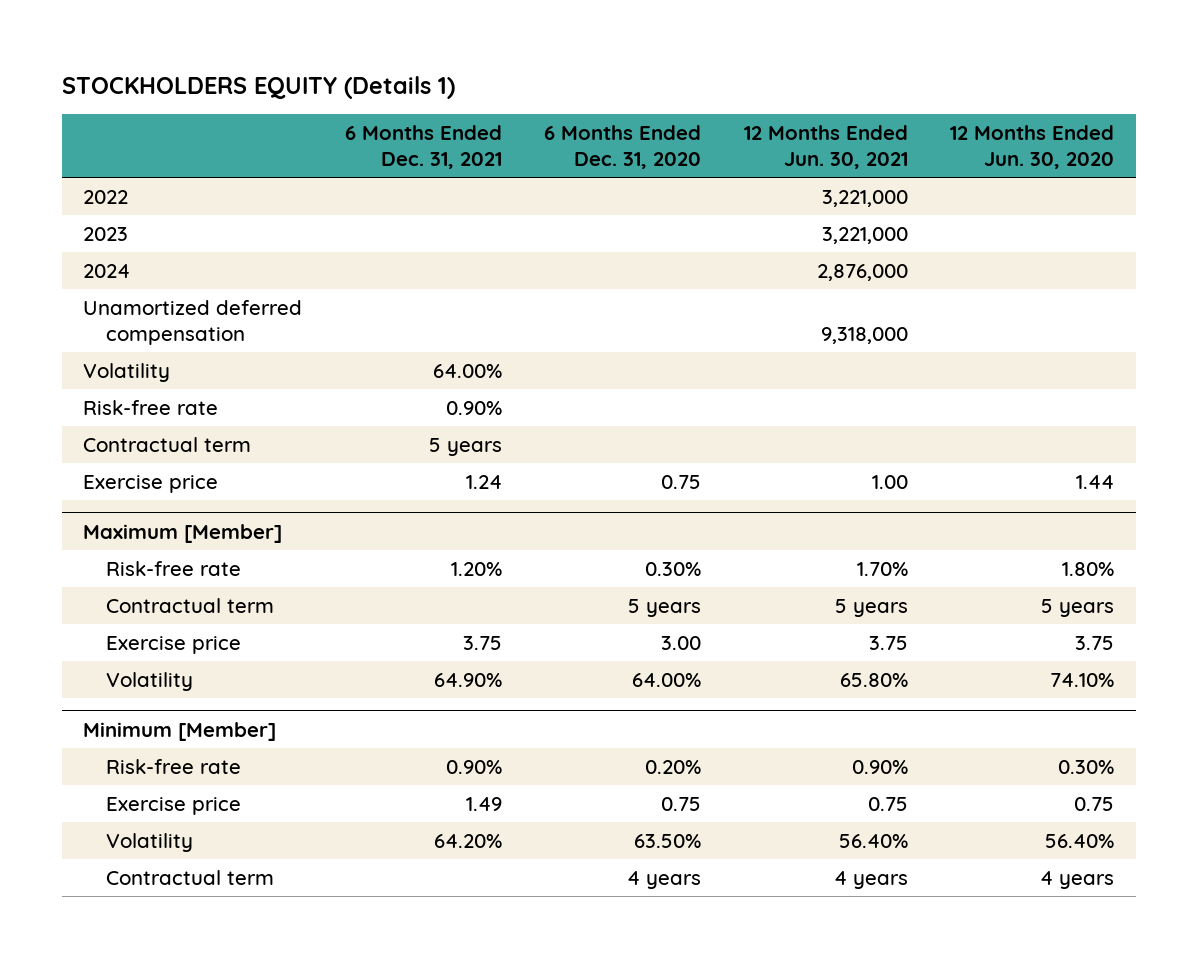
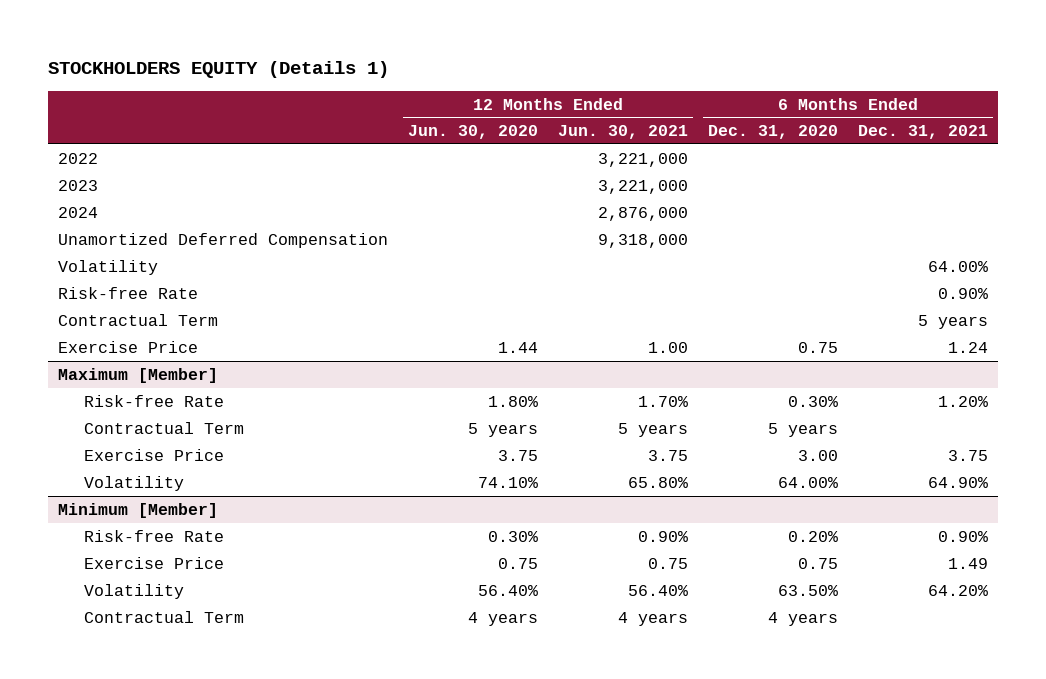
- | 6 Months Ended Dec. 31, 2021 | 6 Months Ended Dec. 31, 2020 | 12 Months Ended Jun. 30, 2021 | 12 Months Ended Jun. 30, 2020
+ | 12 Months Ended Jun. 30, 2020 | 12 Months Ended Jun. 30, 2021 | 6 Months Ended Dec. 31, 2020 | 6 Months Ended Dec. 31, 2021
- Unamortized deferred compensation | | | 9,318,000 |
+ Unamortized Deferred Compensation | | 9,318,000 | |
- Risk-free rate | 0.90% | | |
- Contractual term | 5 years | | |
- Exercise price | 1.24 | 0.75 | 1.00 | 1.44
+ Risk-free Rate | | | | 0.90%
+ Contractual Term | | | | 5 years
+ Exercise Price | 1.44 | 1.00 | 0.75 | 1.24
@ Maximum [Member]
- Risk-free rate | 1.20% | 0.30% | 1.70% | 1.80%
- Contractual term | | 5 years | 5 years | 5 years
- Exercise price | 3.75 | 3.00 | 3.75 | 3.75
+ Risk-free Rate | 1.80% | 1.70% | 0.30% | 1.20%
+ Contractual Term | 5 years | 5 years | 5 years |
+ Exercise Price | 3.75 | 3.75 | 3.00 | 3.75
@ Minimum [Member]
- Risk-free rate | 0.90% | 0.20% | 0.90% | 0.30%
- Exercise price | 1.49 | 0.75 | 0.75 | 0.75
+ Risk-free Rate | 0.30% | 0.90% | 0.20% | 0.90%
+ Exercise Price | 0.75 | 0.75 | 0.75 | 1.49
- Contractual term | | 4 years | 4 years | 4 years
+ Contractual Term | 4 years | 4 years | 4 years |

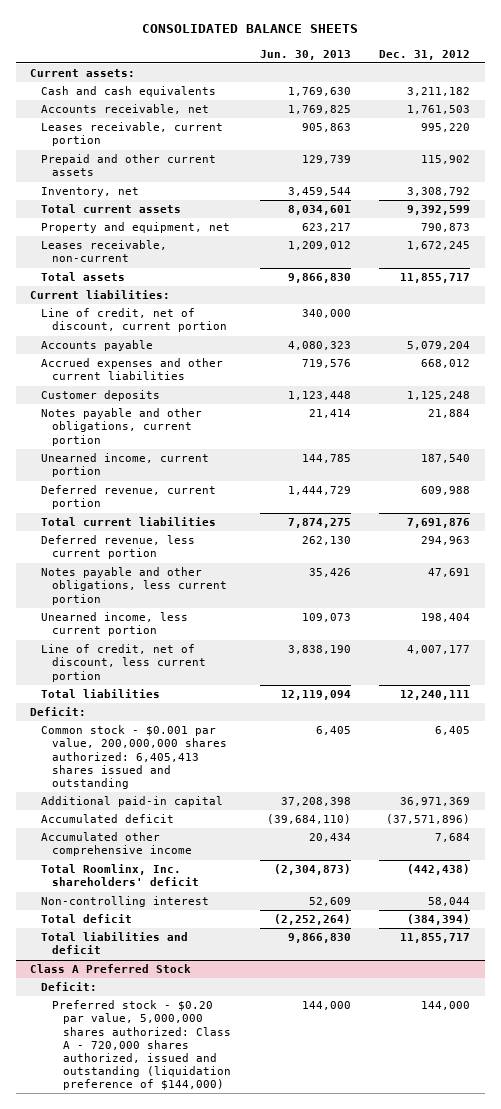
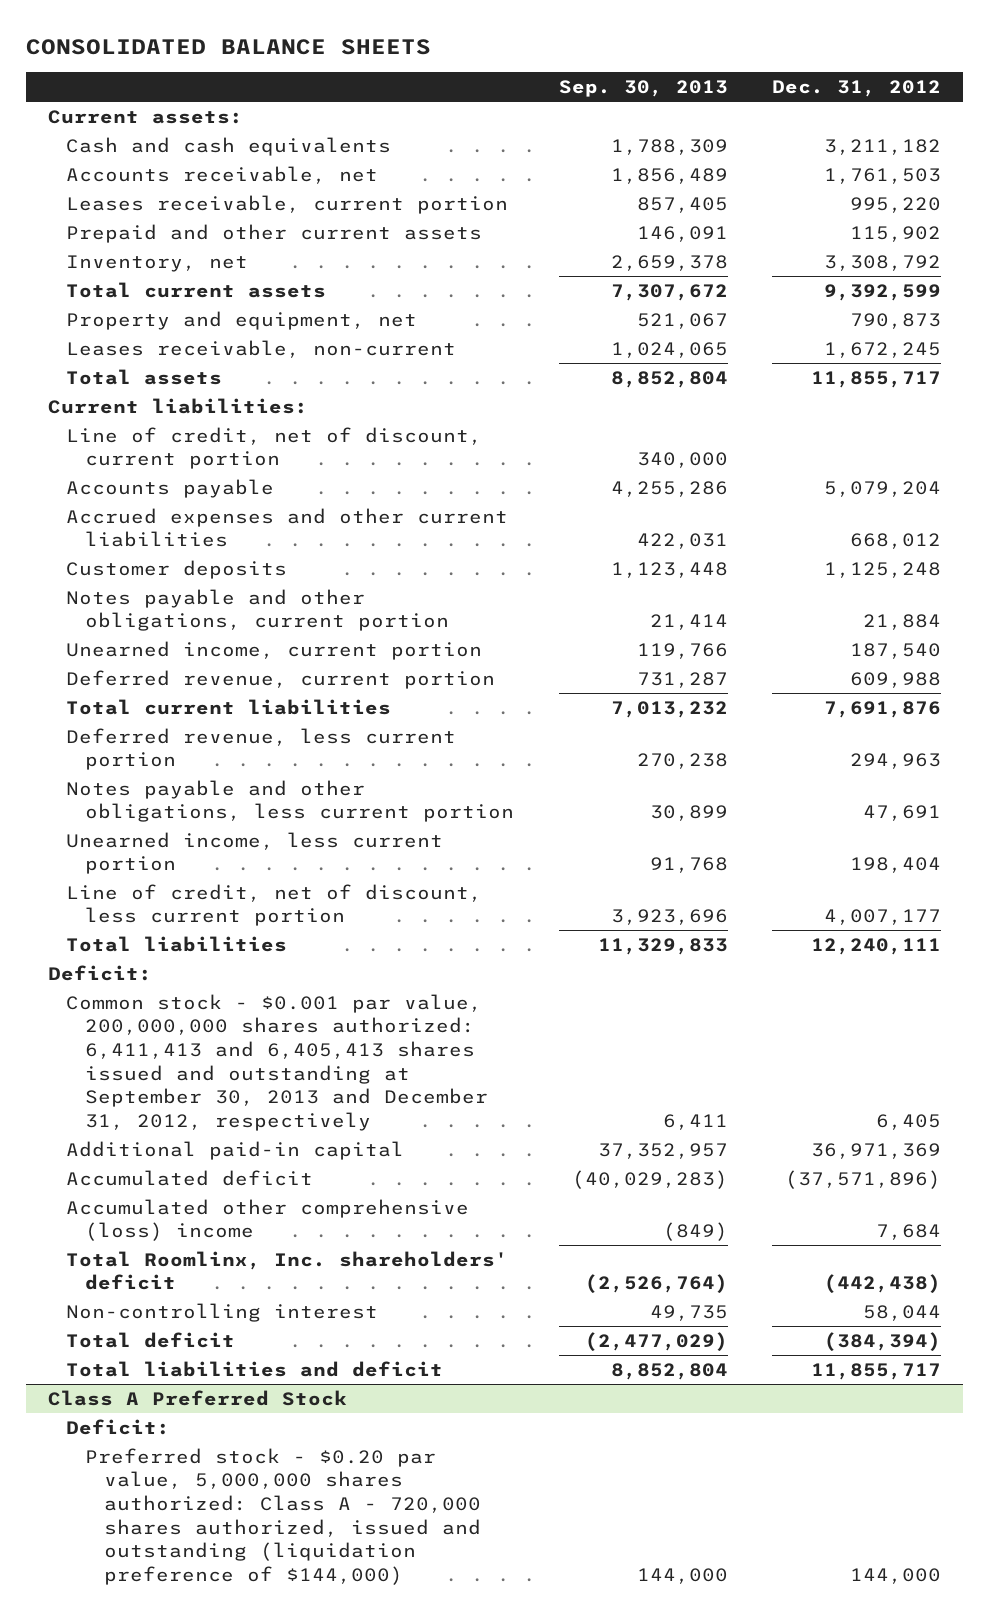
- | Jun. 30, 2013 | Dec. 31, 2012
+ | Sep. 30, 2013 | Dec. 31, 2012
- Common stock - $0.001 par value, 200,000,000 shares authorized: 6,405,413 shares issued and outstanding | 6,405 | 6,405
+ Common stock - $0.001 par value, 200,000,000 shares authorized: 6,411,413 and 6,405,413 shares issued and outstanding at September 30, 2013 and December 31, 2012, respectively | 6,411 | 6,405
- Accumulated other comprehensive income | 20,434 | 7,684
+ Accumulated other comprehensive (loss) income | (849) | 7,684

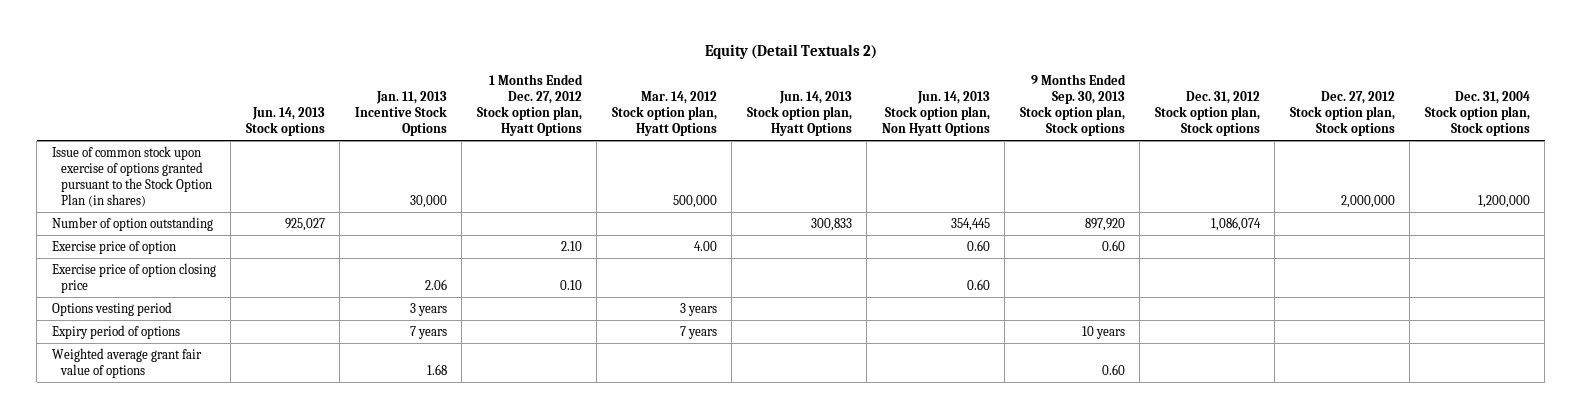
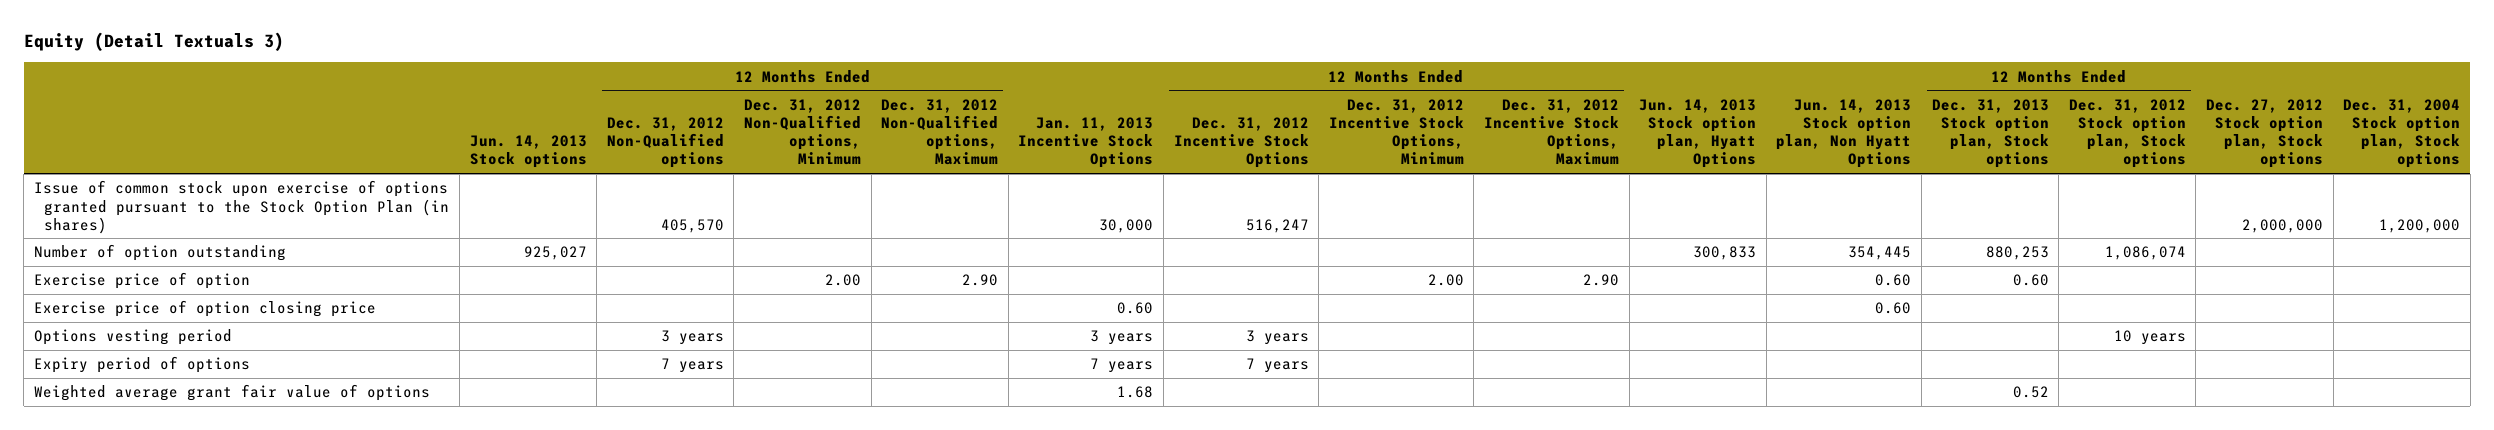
- Equity (Detail Textuals 2)
+ Equity (Detail Textuals 3)
- | Jun. 14, 2013 Stock options | Jan. 11, 2013 Incentive Stock Options | 1 Months Ended Dec. 27, 2012 Stock option plan, Hyatt Options | Mar. 14, 2012 Stock option plan, Hyatt Options | Jun. 14, 2013 Stock option plan, Hyatt Options | Jun. 14, 2013 Stock option plan, Non Hyatt Options | 9 Months Ended Sep. 30, 2013 Stock option plan, Stock options | Dec. 31, 2012 Stock option plan, Stock options | Dec. 27, 2012 Stock option plan, Stock options | Dec. 31, 2004 Stock option plan, Stock options
+ | Jun. 14, 2013 Stock options | 12 Months Ended Dec. 31, 2012 Non-Qualified options | 12 Months Ended Dec. 31, 2012 Non-Qualified options, Minimum | 12 Months Ended Dec. 31, 2012 Non-Qualified options, Maximum | Jan. 11, 2013 Incentive Stock Options | 12 Months Ended Dec. 31, 2012 Incentive Stock Options | 12 Months Ended Dec. 31, 2012 Incentive Stock Options, Minimum | 12 Months Ended Dec. 31, 2012 Incentive Stock Options, Maximum | Jun. 14, 2013 Stock option plan, Hyatt Options | Jun. 14, 2013 Stock option plan, Non Hyatt Options | 12 Months Ended Dec. 31, 2013 Stock option plan, Stock options | 12 Months Ended Dec. 31, 2012 Stock option plan, Stock options | Dec. 27, 2012 Stock option plan, Stock options | Dec. 31, 2004 Stock option plan, Stock options
- Exercise price of option closing price | | 2.06 | 0.10 | | | 0.60 | | | |
+ Exercise price of option closing price | | | | | 0.60 | | | | | 0.60 | | | |

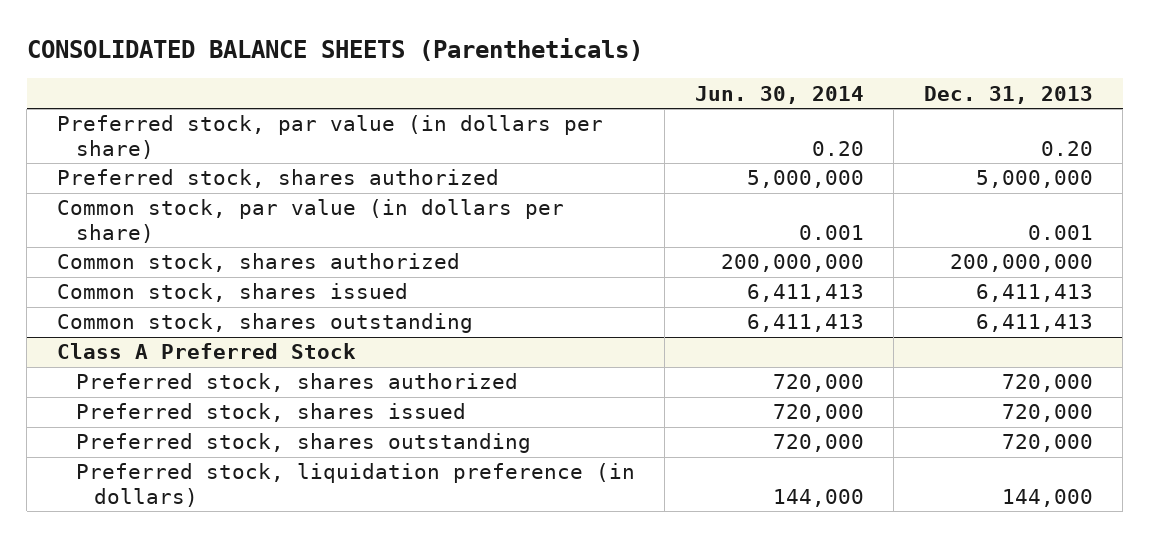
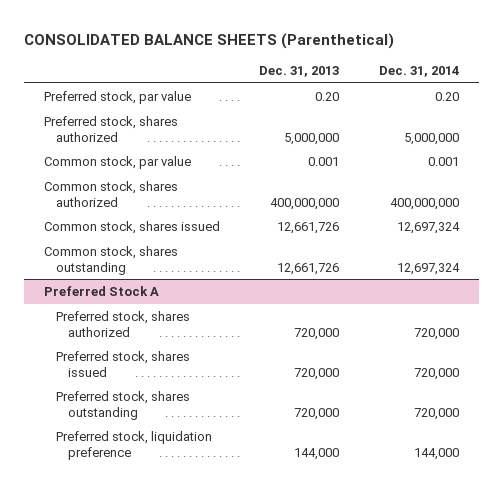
- CONSOLIDATED BALANCE SHEETS (Parentheticals)
+ CONSOLIDATED BALANCE SHEETS (Parenthetical)
- | Jun. 30, 2014 | Dec. 31, 2013
+ | Dec. 31, 2013 | Dec. 31, 2014
- Preferred stock, par value (in dollars per share) | 0.20 | 0.20
+ Preferred stock, par value | 0.20 | 0.20
- Common stock, par value (in dollars per share) | 0.001 | 0.001
- Common stock, shares authorized | 200,000,000 | 200,000,000
- Common stock, shares issued | 6,411,413 | 6,411,413
- Common stock, shares outstanding | 6,411,413 | 6,411,413
- Class A Preferred Stock
+ Common stock, par value | 0.001 | 0.001
+ Common stock, shares authorized | 400,000,000 | 400,000,000
+ Common stock, shares issued | 12,661,726 | 12,697,324
+ Common stock, shares outstanding | 12,661,726 | 12,697,324
+ Preferred Stock A
- Preferred stock, liquidation preference (in dollars) | 144,000 | 144,000
+ Preferred stock, liquidation preference | 144,000 | 144,000

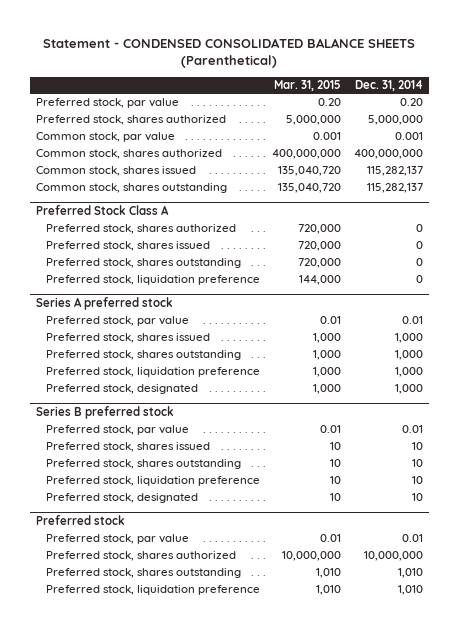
- CONSOLIDATED BALANCE SHEETS (Parenthetical)
+ Statement - CONDENSED CONSOLIDATED BALANCE SHEETS (Parenthetical)
- | Dec. 31, 2013 | Dec. 31, 2014
+ | Mar. 31, 2015 | Dec. 31, 2014
- Common stock, shares issued | 12,661,726 | 12,697,324
- Common stock, shares outstanding | 12,661,726 | 12,697,324
- Preferred Stock A
- Preferred stock, shares authorized | 720,000 | 720,000
- Preferred stock, shares issued | 720,000 | 720,000
- Preferred stock, shares outstanding | 720,000 | 720,000
- Preferred stock, liquidation preference | 144,000 | 144,000
+ Common stock, shares issued | 135,040,720 | 115,282,137
+ Common stock, shares outstanding | 135,040,720 | 115,282,137
+ Preferred Stock Class A
+ Preferred stock, shares authorized | 720,000 | 0
+ Preferred stock, shares issued | 720,000 | 0
+ Preferred stock, shares outstanding | 720,000 | 0
+ Preferred stock, liquidation preference | 144,000 | 0
+ Series A preferred stock
+ Preferred stock, par value | 0.01 | 0.01
+ Preferred stock, shares issued | 1,000 | 1,000
+ Preferred stock, shares outstanding | 1,000 | 1,000
+ Preferred stock, liquidation preference | 1,000 | 1,000
+ Preferred stock, designated | 1,000 | 1,000
+ Series B preferred stock
+ Preferred stock, par value | 0.01 | 0.01
+ Preferred stock, shares issued | 10 | 10
+ Preferred stock, shares outstanding | 10 | 10
+ Preferred stock, liquidation preference | 10 | 10
+ Preferred stock, designated | 10 | 10
+ Preferred stock
+ Preferred stock, par value | 0.01 | 0.01
+ Preferred stock, shares authorized | 10,000,000 | 10,000,000
+ Preferred stock, shares outstanding | 1,010 | 1,010
+ Preferred stock, liquidation preference | 1,010 | 1,010

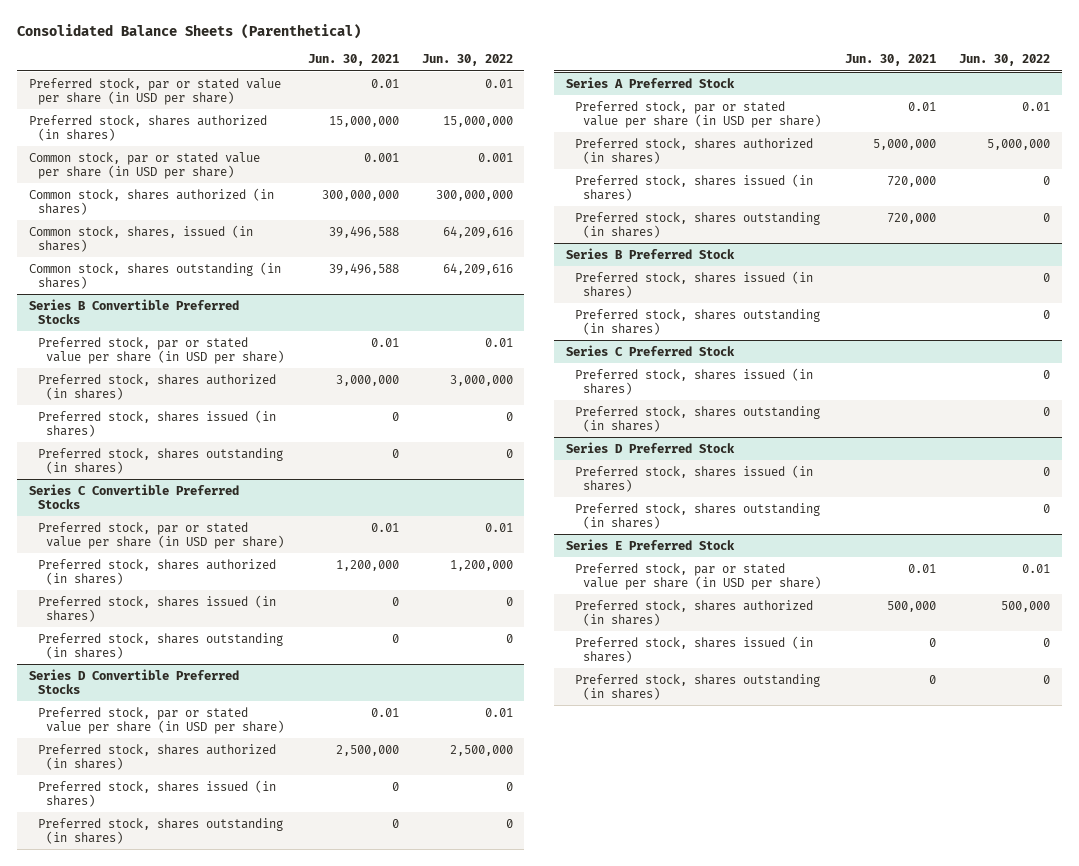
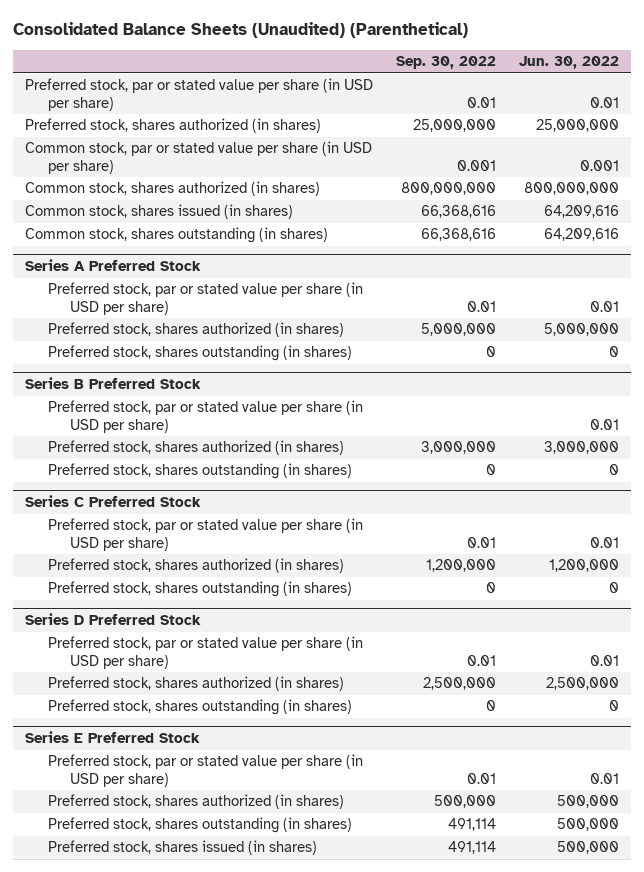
- Consolidated Balance Sheets (Parenthetical)
+ Consolidated Balance Sheets (Unaudited) (Parenthetical)
- | Jun. 30, 2021 | Jun. 30, 2022
+ | Sep. 30, 2022 | Jun. 30, 2022
- Preferred stock, shares authorized (in shares) | 15,000,000 | 15,000,000
+ Preferred stock, shares authorized (in shares) | 25,000,000 | 25,000,000
- Common stock, shares authorized (in shares) | 300,000,000 | 300,000,000
- Common stock, shares, issued (in shares) | 39,496,588 | 64,209,616
+ Common stock, shares authorized (in shares) | 800,000,000 | 800,000,000
+ Common stock, shares issued (in shares) | 66,368,616 | 64,209,616
- Series B Convertible Preferred Stocks
- Preferred stock, par or stated value per share (in USD per share) | 0.01 | 0.01
- Preferred stock, shares authorized (in shares) | 3,000,000 | 3,000,000
- Preferred stock, shares issued (in shares) | 0 | 0
- Preferred stock, shares outstanding (in shares) | 0 | 0
- Series C Convertible Preferred Stocks
- Preferred stock, par or stated value per share (in USD per share) | 0.01 | 0.01
- Preferred stock, shares authorized (in shares) | 1,200,000 | 1,200,000
- Preferred stock, shares issued (in shares) | 0 | 0
- Preferred stock, shares outstanding (in shares) | 0 | 0
- Series D Convertible Preferred Stocks
- Preferred stock, par or stated value per share (in USD per share) | 0.01 | 0.01
- Preferred stock, shares authorized (in shares) | 2,500,000 | 2,500,000
- Preferred stock, shares issued (in shares) | 0 | 0
- Preferred stock, shares outstanding (in shares) | 0 | 0
@ Series A Preferred Stock
- Preferred stock, shares issued (in shares) | 720,000 | 0
@ Series B Preferred Stock
- Preferred stock, shares issued (in shares) | | 0
+ Preferred stock, par or stated value per share (in USD per share) | | 0.01
+ Preferred stock, shares authorized (in shares) | 3,000,000 | 3,000,000
@ Series C Preferred Stock
- Preferred stock, shares issued (in shares) | | 0
+ Preferred stock, par or stated value per share (in USD per share) | 0.01 | 0.01
+ Preferred stock, shares authorized (in shares) | 1,200,000 | 1,200,000
@ Series D Preferred Stock
- Preferred stock, shares issued (in shares) | | 0
+ Preferred stock, par or stated value per share (in USD per share) | 0.01 | 0.01
+ Preferred stock, shares authorized (in shares) | 2,500,000 | 2,500,000
@ Series E Preferred Stock
- Preferred stock, shares issued (in shares) | 0 | 0
- Preferred stock, shares outstanding (in shares) | 0 | 0
+ Preferred stock, shares outstanding (in shares) | 491,114 | 500,000
+ Preferred stock, shares issued (in shares) | 491,114 | 500,000

